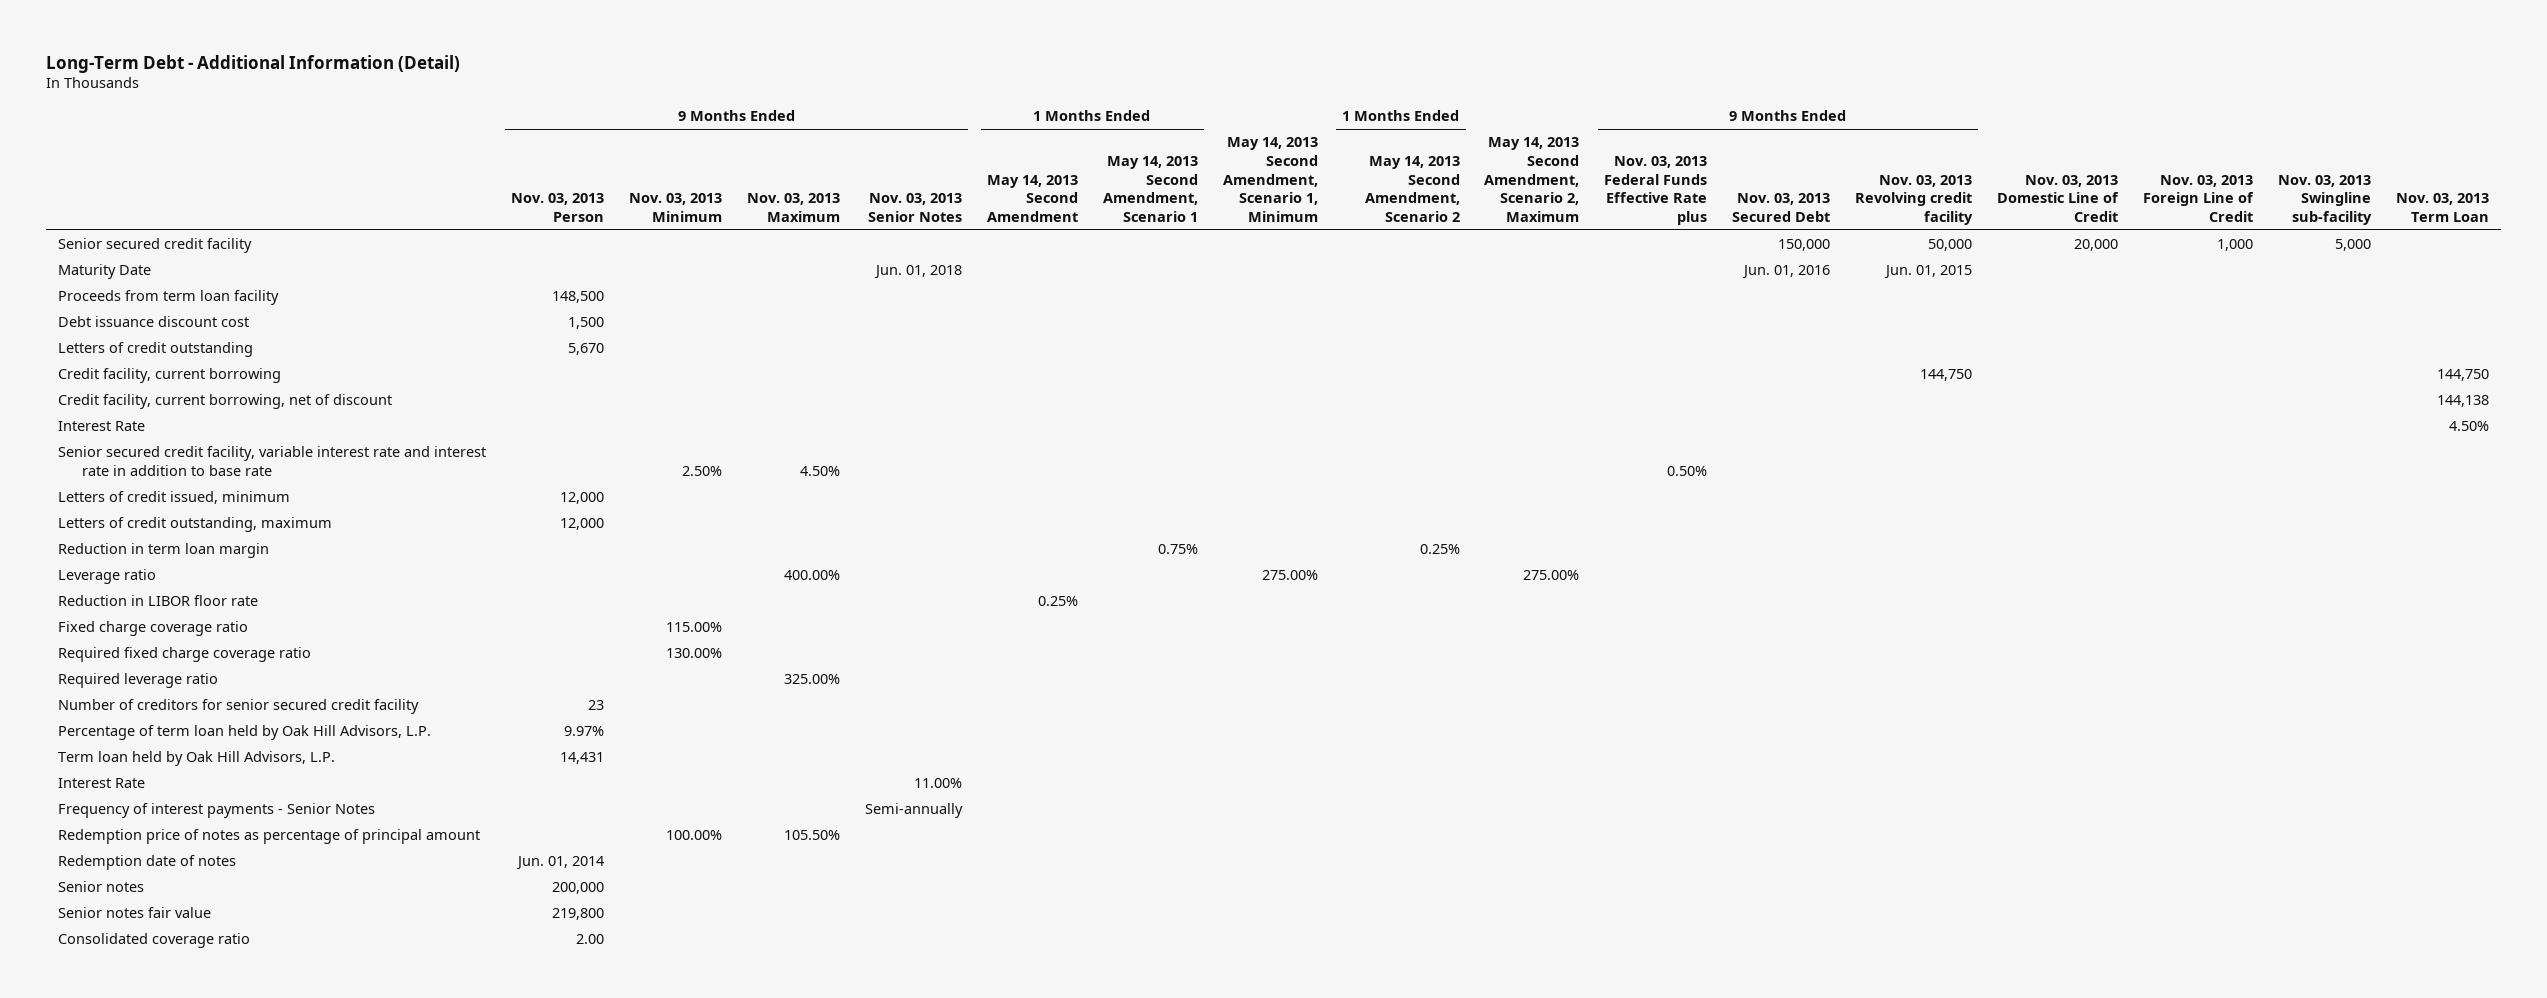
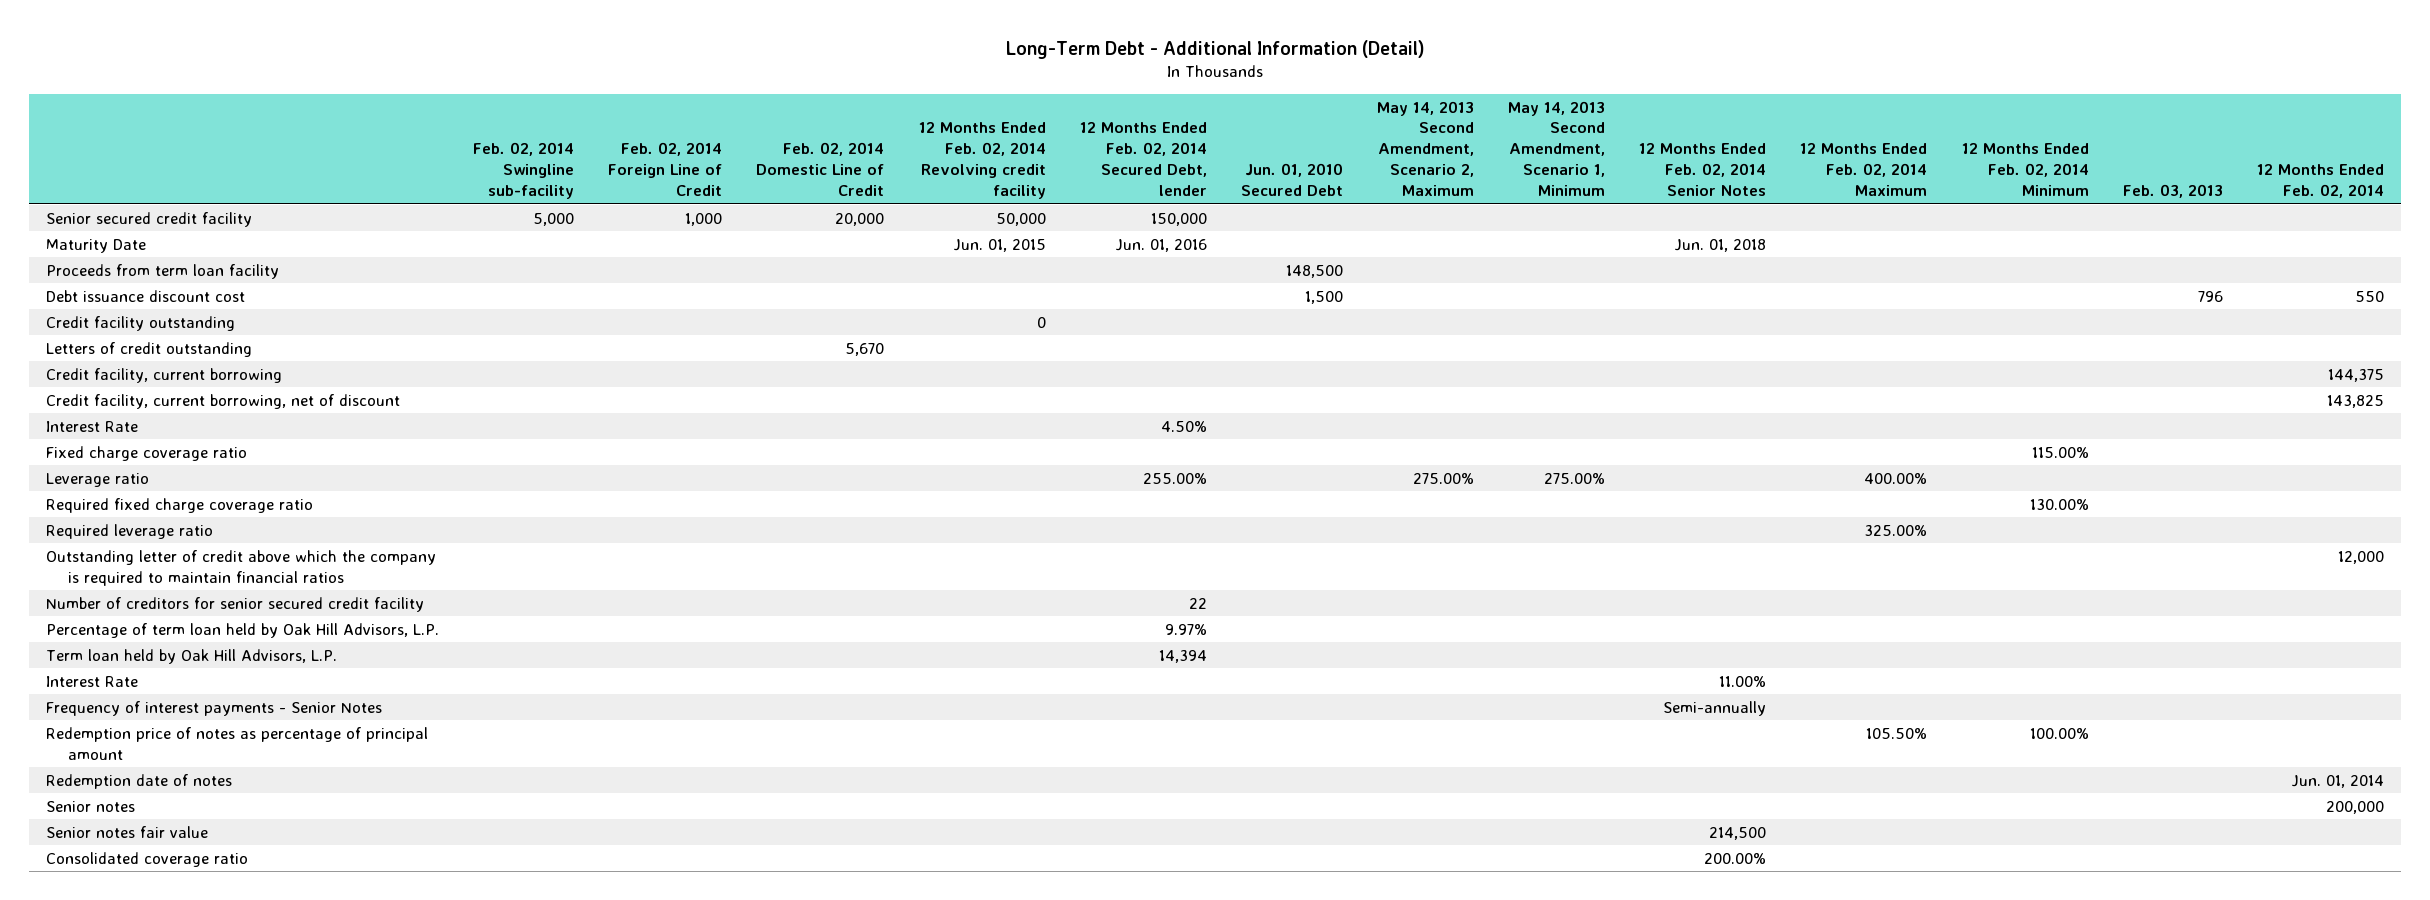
- | 9 Months Ended Nov. 03, 2013 Person | 9 Months Ended Nov. 03, 2013 Minimum | 9 Months Ended Nov. 03, 2013 Maximum | 9 Months Ended Nov. 03, 2013 Senior Notes | 1 Months Ended May 14, 2013 Second Amendment | 1 Months Ended May 14, 2013 Second Amendment, Scenario 1 | May 14, 2013 Second Amendment, Scenario 1, Minimum | 1 Months Ended May 14, 2013 Second Amendment, Scenario 2 | May 14, 2013 Second Amendment, Scenario 2, Maximum | 9 Months Ended Nov. 03, 2013 Federal Funds Effective Rate plus | 9 Months Ended Nov. 03, 2013 Secured Debt | 9 Months Ended Nov. 03, 2013 Revolving credit facility | Nov. 03, 2013 Domestic Line of Credit | Nov. 03, 2013 Foreign Line of Credit | Nov. 03, 2013 Swingline sub-facility | Nov. 03, 2013 Term Loan
+ | Feb. 02, 2014 Swingline sub-facility | Feb. 02, 2014 Foreign Line of Credit | Feb. 02, 2014 Domestic Line of Credit | 12 Months Ended Feb. 02, 2014 Revolving credit facility | 12 Months Ended Feb. 02, 2014 Secured Debt, lender | Jun. 01, 2010 Secured Debt | May 14, 2013 Second Amendment, Scenario 2, Maximum | May 14, 2013 Second Amendment, Scenario 1, Minimum | 12 Months Ended Feb. 02, 2014 Senior Notes | 12 Months Ended Feb. 02, 2014 Maximum | 12 Months Ended Feb. 02, 2014 Minimum | Feb. 03, 2013 | 12 Months Ended Feb. 02, 2014
+ Credit facility outstanding | | | | 0 | | | | | | | | |
- Senior secured credit facility, variable interest rate and interest rate in addition to base rate | | 2.50% | 4.50% | | | | | | | 0.50% | | | | | |
- Letters of credit issued, minimum | 12,000 | | | | | | | | | | | | | | |
- Letters of credit outstanding, maximum | 12,000 | | | | | | | | | | | | | | |
- Reduction in term loan margin | | | | | | 0.75% | | 0.25% | | | | | | | |
- Reduction in LIBOR floor rate | | | | | 0.25% | | | | | | | | | | |
moved down: Leverage ratio | | | | | 255.00% | | 275.00% | 275.00% | | 400.00% | | |
+ Outstanding letter of credit above which the company is required to maintain financial ratios | | | | | | | | | | | | | 12,000

